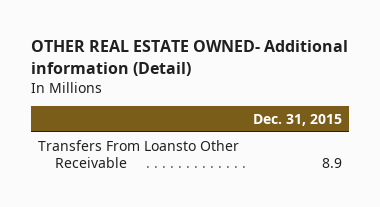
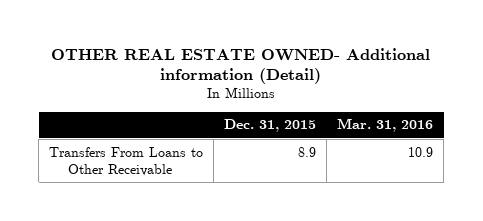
- | Dec. 31, 2015
+ | Dec. 31, 2015 | Mar. 31, 2016
- Transfers From Loansto Other Receivable | 8.9
+ Transfers From Loans to Other Receivable | 8.9 | 10.9

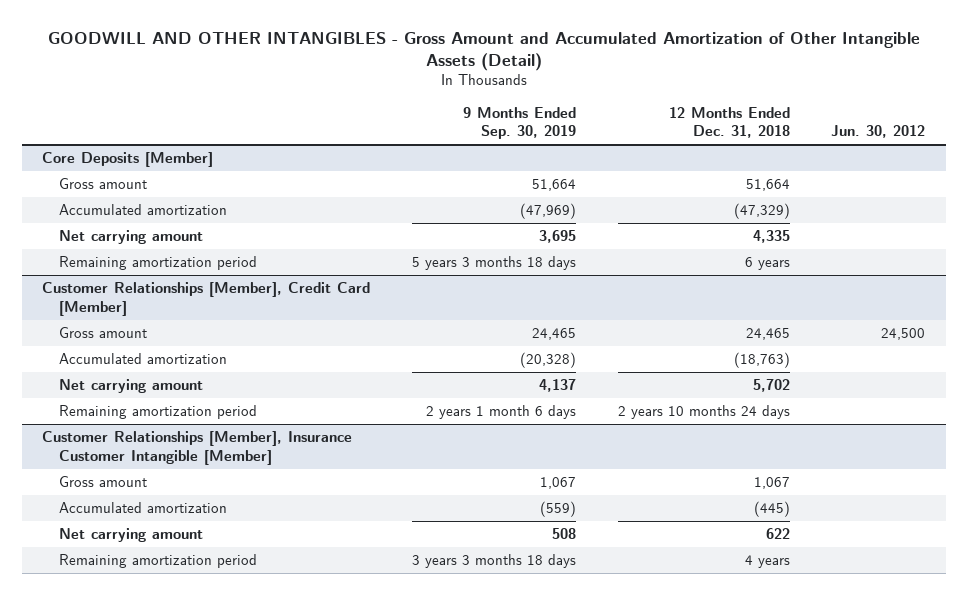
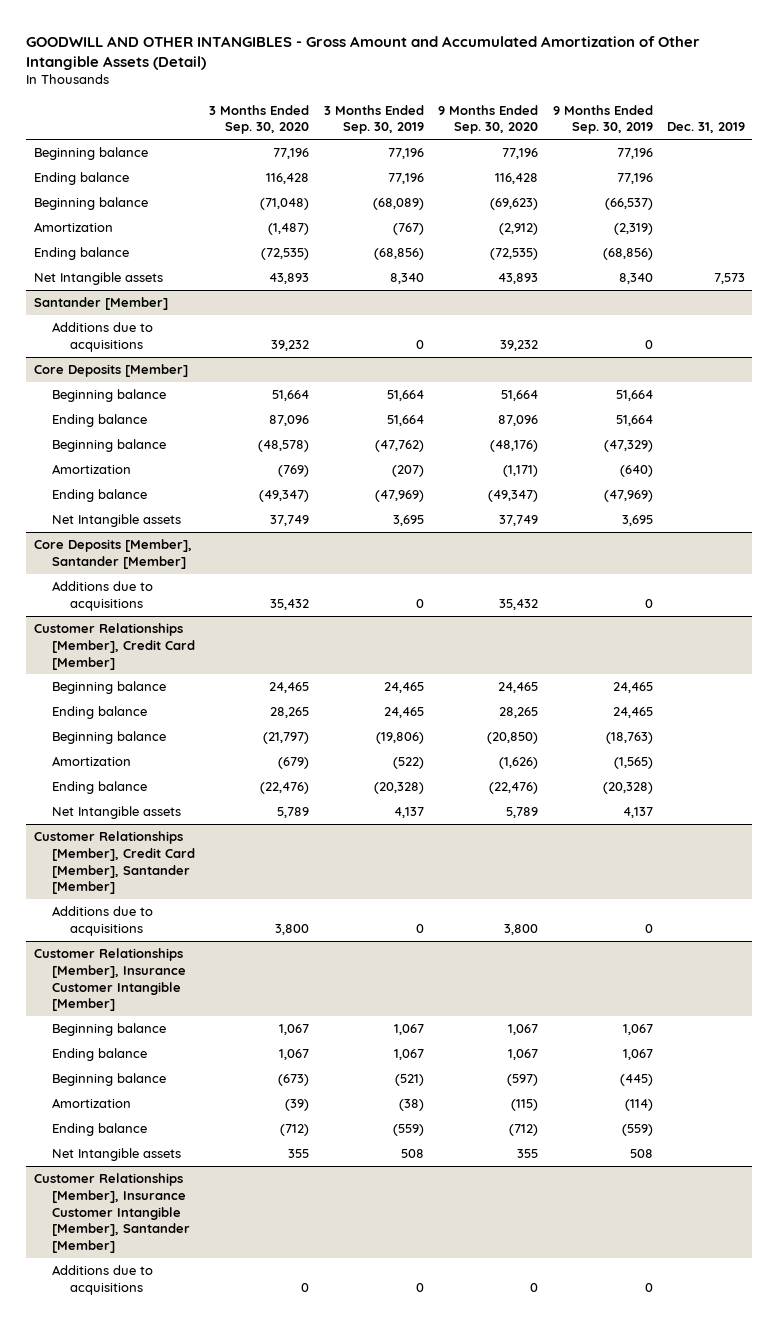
- | 9 Months Ended Sep. 30, 2019 | 12 Months Ended Dec. 31, 2018 | Jun. 30, 2012
+ | 3 Months Ended Sep. 30, 2020 | 3 Months Ended Sep. 30, 2019 | 9 Months Ended Sep. 30, 2020 | 9 Months Ended Sep. 30, 2019 | Dec. 31, 2019
+ Beginning balance | 77,196 | 77,196 | 77,196 | 77,196 |
+ Ending balance | 116,428 | 77,196 | 116,428 | 77,196 |
+ Beginning balance | (71,048) | (68,089) | (69,623) | (66,537) |
+ Amortization | (1,487) | (767) | (2,912) | (2,319) |
+ Ending balance | (72,535) | (68,856) | (72,535) | (68,856) |
+ Net Intangible assets | 43,893 | 8,340 | 43,893 | 8,340 | 7,573
+ Santander [Member]
+ Additions due to acquisitions | 39,232 | 0 | 39,232 | 0 |
@ Core Deposits [Member]
- Gross amount | 51,664 | 51,664 |
- Accumulated amortization | (47,969) | (47,329) |
- Net carrying amount | 3,695 | 4,335 |
- Remaining amortization period | 5 years 3 months 18 days | 6 years |
+ Beginning balance | 51,664 | 51,664 | 51,664 | 51,664 |
+ Ending balance | 87,096 | 51,664 | 87,096 | 51,664 |
+ Beginning balance | (48,578) | (47,762) | (48,176) | (47,329) |
+ Amortization | (769) | (207) | (1,171) | (640) |
+ Ending balance | (49,347) | (47,969) | (49,347) | (47,969) |
+ Net Intangible assets | 37,749 | 3,695 | 37,749 | 3,695 |
+ Core Deposits [Member], Santander [Member]
+ Additions due to acquisitions | 35,432 | 0 | 35,432 | 0 |
@ Customer Relationships [Member], Credit Card [Member]
- Gross amount | 24,465 | 24,465 | 24,500
- Accumulated amortization | (20,328) | (18,763) |
- Net carrying amount | 4,137 | 5,702 |
- Remaining amortization period | 2 years 1 month 6 days | 2 years 10 months 24 days |
+ Beginning balance | 24,465 | 24,465 | 24,465 | 24,465 |
+ Ending balance | 28,265 | 24,465 | 28,265 | 24,465 |
+ Beginning balance | (21,797) | (19,806) | (20,850) | (18,763) |
+ Amortization | (679) | (522) | (1,626) | (1,565) |
+ Ending balance | (22,476) | (20,328) | (22,476) | (20,328) |
+ Net Intangible assets | 5,789 | 4,137 | 5,789 | 4,137 |
+ Customer Relationships [Member], Credit Card [Member], Santander [Member]
+ Additions due to acquisitions | 3,800 | 0 | 3,800 | 0 |
@ Customer Relationships [Member], Insurance Customer Intangible [Member]
- Gross amount | 1,067 | 1,067 |
- Accumulated amortization | (559) | (445) |
- Net carrying amount | 508 | 622 |
- Remaining amortization period | 3 years 3 months 18 days | 4 years |
+ Beginning balance | 1,067 | 1,067 | 1,067 | 1,067 |
+ Ending balance | 1,067 | 1,067 | 1,067 | 1,067 |
+ Beginning balance | (673) | (521) | (597) | (445) |
+ Amortization | (39) | (38) | (115) | (114) |
+ Ending balance | (712) | (559) | (712) | (559) |
+ Net Intangible assets | 355 | 508 | 355 | 508 |
+ Customer Relationships [Member], Insurance Customer Intangible [Member], Santander [Member]
+ Additions due to acquisitions | 0 | 0 | 0 | 0 |

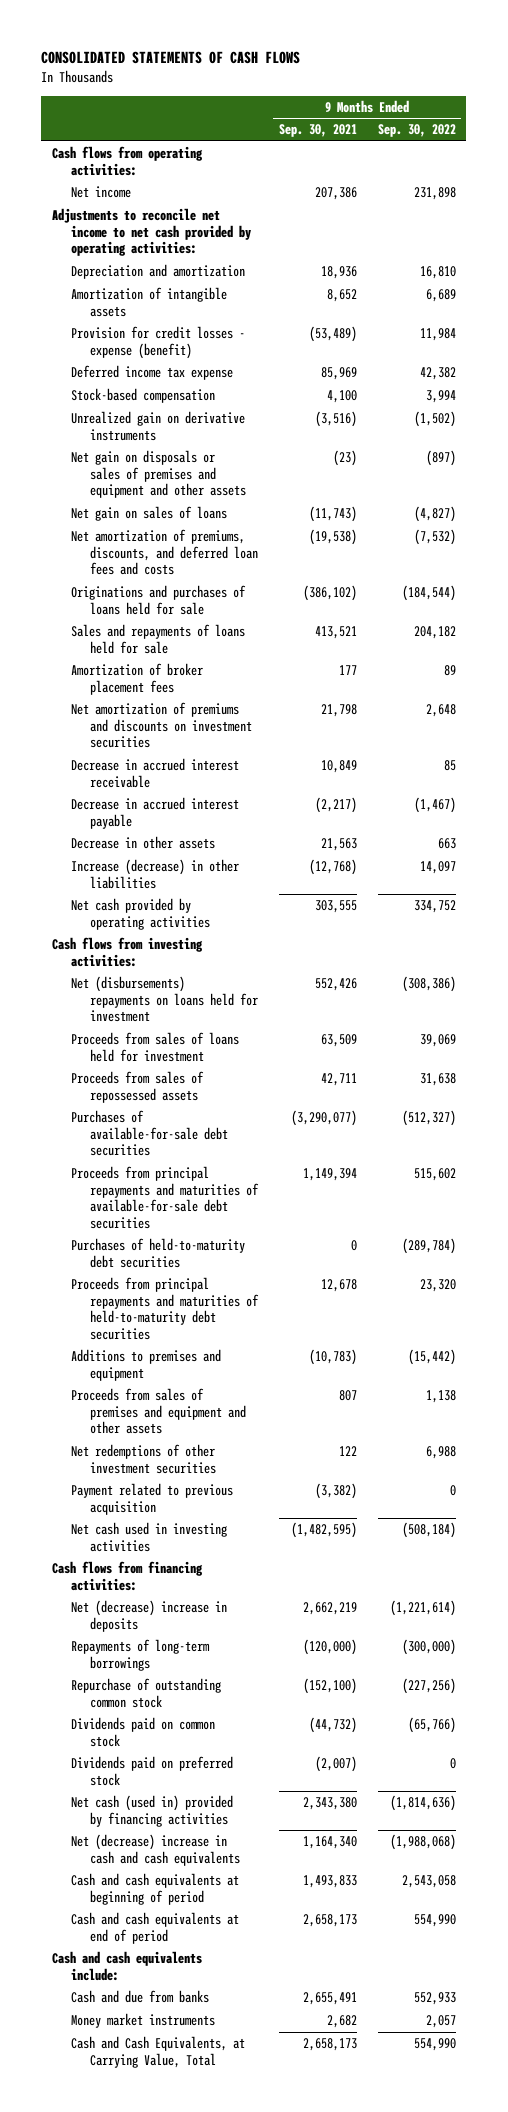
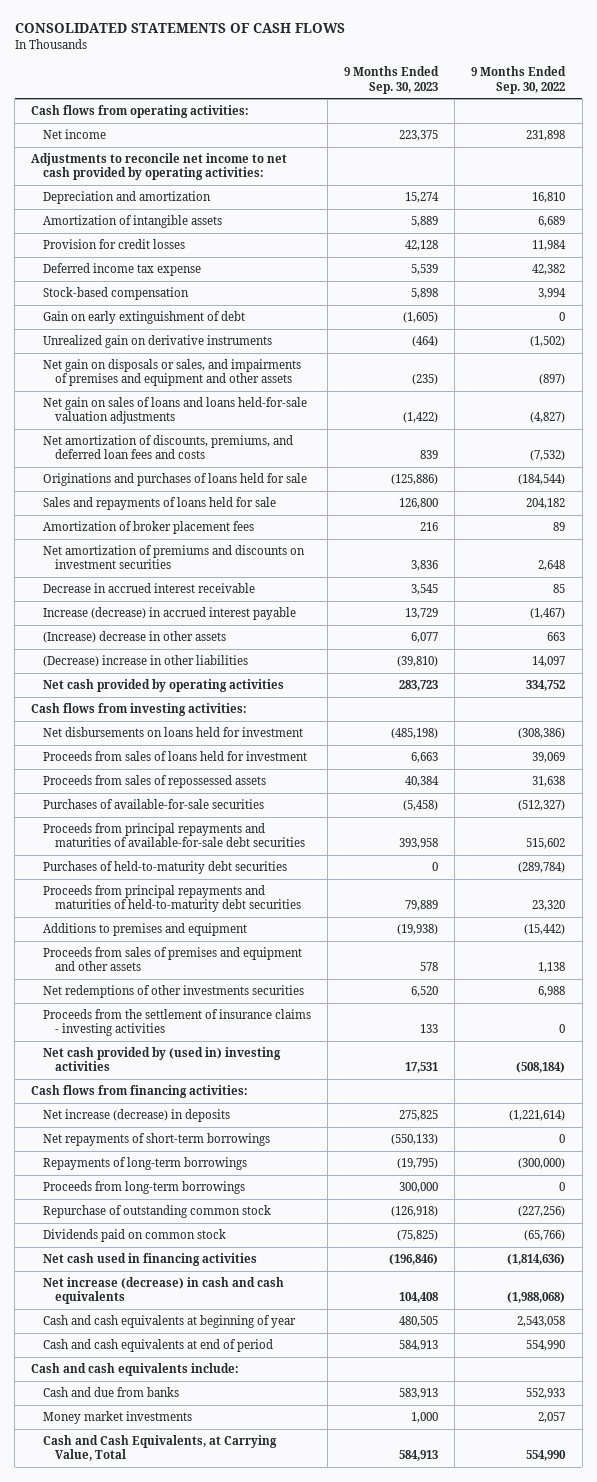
- | 9 Months Ended Sep. 30, 2021 | 9 Months Ended Sep. 30, 2022
+ | 9 Months Ended Sep. 30, 2023 | 9 Months Ended Sep. 30, 2022
- Provision for credit losses - expense (benefit) | (53,489) | 11,984
+ Provision for credit losses | 42,128 | 11,984
+ Gain on early extinguishment of debt | (1,605) | 0
- Net gain on disposals or sales of premises and equipment and other assets | (23) | (897)
- Net gain on sales of loans | (11,743) | (4,827)
- Net amortization of premiums, discounts, and deferred loan fees and costs | (19,538) | (7,532)
+ Net gain on disposals or sales, and impairments of premises and equipment and other assets | (235) | (897)
+ Net gain on sales of loans and loans held-for-sale valuation adjustments | (1,422) | (4,827)
+ Net amortization of discounts, premiums, and deferred loan fees and costs | 839 | (7,532)
- Decrease in accrued interest payable | (2,217) | (1,467)
- Decrease in other assets | 21,563 | 663
- Increase (decrease) in other liabilities | (12,768) | 14,097
+ Increase (decrease) in accrued interest payable | 13,729 | (1,467)
+ (Increase) decrease in other assets | 6,077 | 663
+ (Decrease) increase in other liabilities | (39,810) | 14,097
- Net (disbursements) repayments on loans held for investment | 552,426 | (308,386)
+ Net disbursements on loans held for investment | (485,198) | (308,386)
- Purchases of available-for-sale debt securities | (3,290,077) | (512,327)
+ Purchases of available-for-sale securities | (5,458) | (512,327)
- Net redemptions of other investment securities | 122 | 6,988
- Payment related to previous acquisition | (3,382) | 0
- Net cash used in investing activities | (1,482,595) | (508,184)
+ Net redemptions of other investments securities | 6,520 | 6,988
+ Proceeds from the settlement of insurance claims - investing activities | 133 | 0
+ Net cash provided by (used in) investing activities | 17,531 | (508,184)
- Net (decrease) increase in deposits | 2,662,219 | (1,221,614)
+ Net increase (decrease) in deposits | 275,825 | (1,221,614)
+ Net repayments of short-term borrowings | (550,133) | 0
+ Proceeds from long-term borrowings | 300,000 | 0
- Dividends paid on preferred stock | (2,007) | 0
- Net cash (used in) provided by financing activities | 2,343,380 | (1,814,636)
- Net (decrease) increase in cash and cash equivalents | 1,164,340 | (1,988,068)
- Cash and cash equivalents at beginning of period | 1,493,833 | 2,543,058
+ Net cash used in financing activities | (196,846) | (1,814,636)
+ Net increase (decrease) in cash and cash equivalents | 104,408 | (1,988,068)
+ Cash and cash equivalents at beginning of year | 480,505 | 2,543,058
- Money market instruments | 2,682 | 2,057
+ Money market investments | 1,000 | 2,057

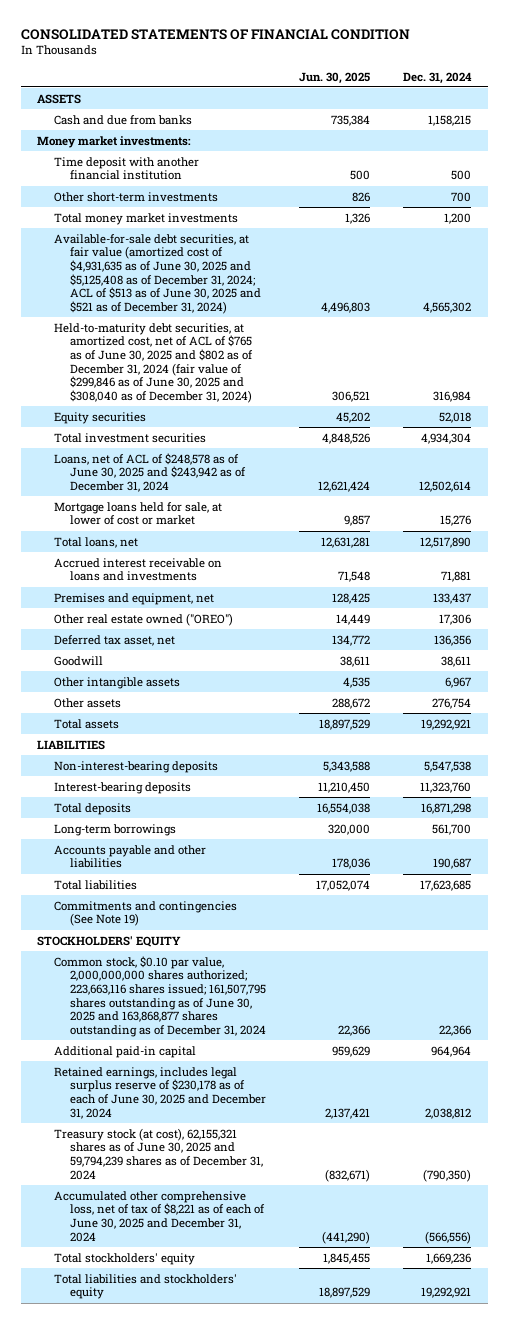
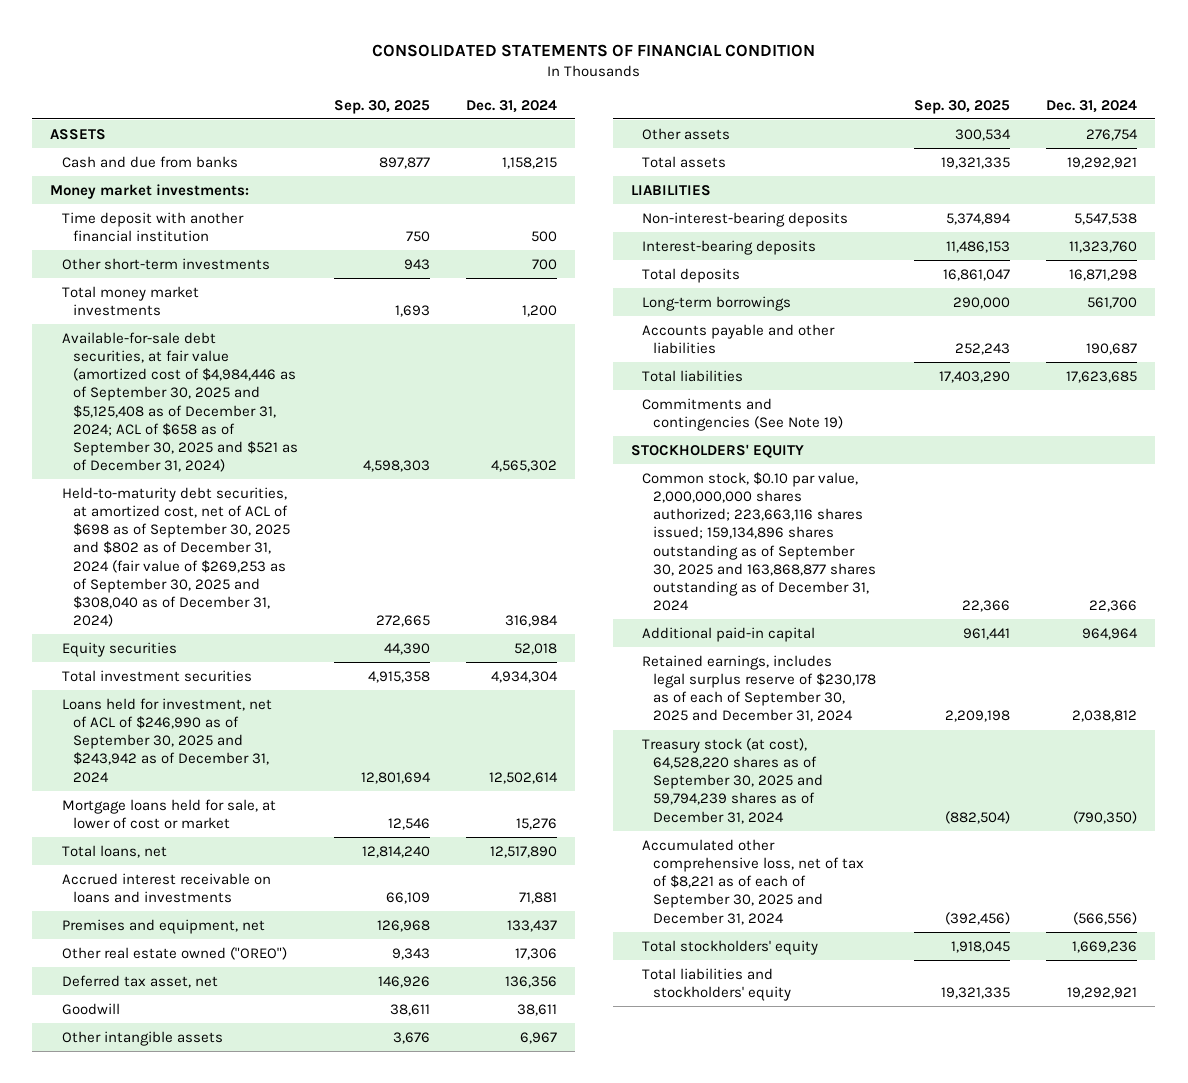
- | Jun. 30, 2025 | Dec. 31, 2024
+ | Sep. 30, 2025 | Dec. 31, 2024
- Available-for-sale debt securities, at fair value (amortized cost of $4,931,635 as of June 30, 2025 and $5,125,408 as of December 31, 2024; ACL of $513 as of June 30, 2025 and $521 as of December 31, 2024) | 4,496,803 | 4,565,302
- Held-to-maturity debt securities, at amortized cost, net of ACL of $765 as of June 30, 2025 and $802 as of December 31, 2024 (fair value of $299,846 as of June 30, 2025 and $308,040 as of December 31, 2024) | 306,521 | 316,984
+ Available-for-sale debt securities, at fair value (amortized cost of $4,984,446 as of September 30, 2025 and $5,125,408 as of December 31, 2024; ACL of $658 as of September 30, 2025 and $521 as of December 31, 2024) | 4,598,303 | 4,565,302
+ Held-to-maturity debt securities, at amortized cost, net of ACL of $698 as of September 30, 2025 and $802 as of December 31, 2024 (fair value of $269,253 as of September 30, 2025 and $308,040 as of December 31, 2024) | 272,665 | 316,984
- Loans, net of ACL of $248,578 as of June 30, 2025 and $243,942 as of December 31, 2024 | 12,621,424 | 12,502,614
+ Loans held for investment, net of ACL of $246,990 as of September 30, 2025 and $243,942 as of December 31, 2024 | 12,801,694 | 12,502,614
- Common stock, $0.10 par value, 2,000,000,000 shares authorized; 223,663,116 shares issued; 161,507,795 shares outstanding as of June 30, 2025 and 163,868,877 shares outstanding as of December 31, 2024 | 22,366 | 22,366
+ Common stock, $0.10 par value, 2,000,000,000 shares authorized; 223,663,116 shares issued; 159,134,896 shares outstanding as of September 30, 2025 and 163,868,877 shares outstanding as of December 31, 2024 | 22,366 | 22,366
- Retained earnings, includes legal surplus reserve of $230,178 as of each of June 30, 2025 and December 31, 2024 | 2,137,421 | 2,038,812
- Treasury stock (at cost), 62,155,321 shares as of June 30, 2025 and 59,794,239 shares as of December 31, 2024 | (832,671) | (790,350)
- Accumulated other comprehensive loss, net of tax of $8,221 as of each of June 30, 2025 and December 31, 2024 | (441,290) | (566,556)
+ Retained earnings, includes legal surplus reserve of $230,178 as of each of September 30, 2025 and December 31, 2024 | 2,209,198 | 2,038,812
+ Treasury stock (at cost), 64,528,220 shares as of September 30, 2025 and 59,794,239 shares as of December 31, 2024 | (882,504) | (790,350)
+ Accumulated other comprehensive loss, net of tax of $8,221 as of each of September 30, 2025 and December 31, 2024 | (392,456) | (566,556)

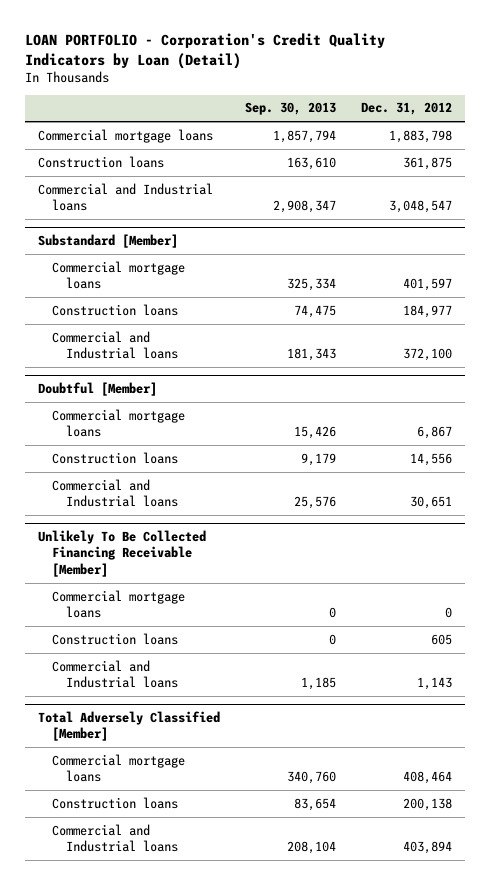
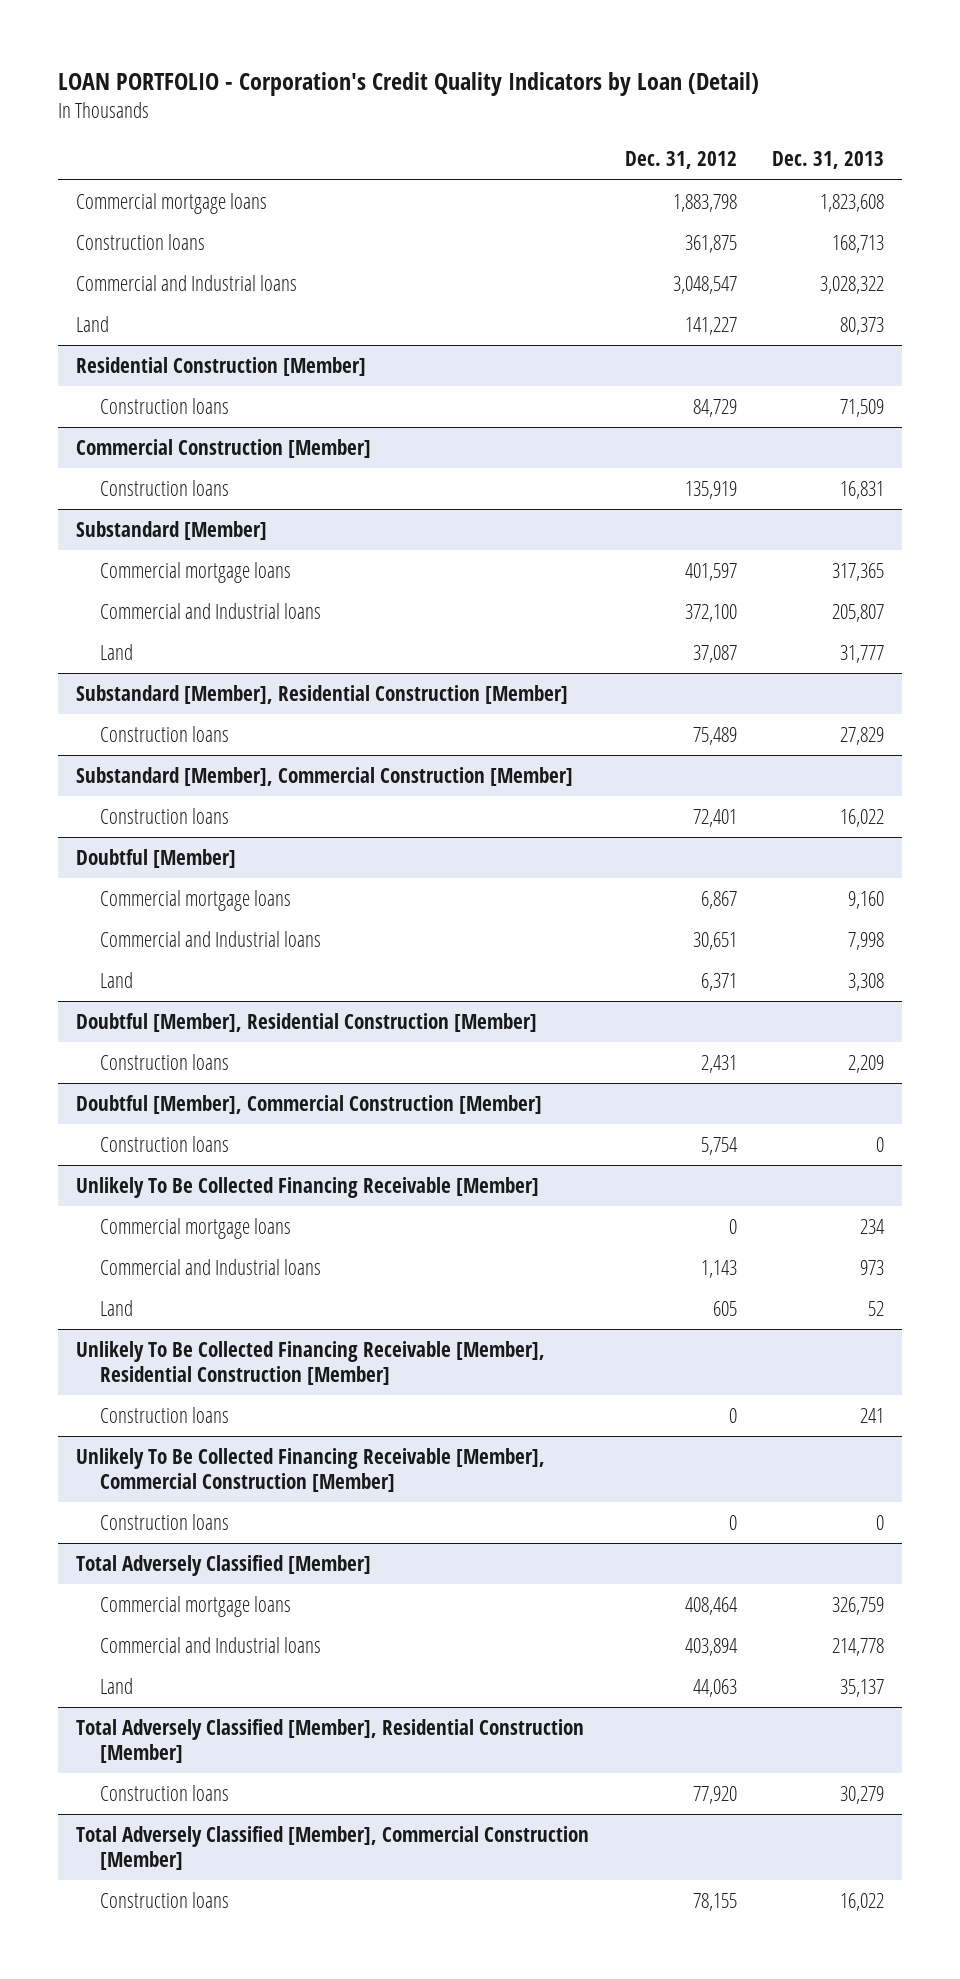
- | Sep. 30, 2013 | Dec. 31, 2012
+ | Dec. 31, 2012 | Dec. 31, 2013
+ Land | 141,227 | 80,373
+ Residential Construction [Member]
+ Construction loans | 84,729 | 71,509
+ Commercial Construction [Member]
+ Construction loans | 135,919 | 16,831
@ Substandard [Member]
- Construction loans | 74,475 | 184,977
+ Land | 37,087 | 31,777
+ Substandard [Member], Residential Construction [Member]
+ Construction loans | 75,489 | 27,829
+ Substandard [Member], Commercial Construction [Member]
+ Construction loans | 72,401 | 16,022
@ Doubtful [Member]
- Construction loans | 9,179 | 14,556
+ Land | 6,371 | 3,308
+ Doubtful [Member], Residential Construction [Member]
+ Construction loans | 2,431 | 2,209
+ Doubtful [Member], Commercial Construction [Member]
+ Construction loans | 5,754 | 0
@ Unlikely To Be Collected Financing Receivable [Member]
- Construction loans | 0 | 605
+ Land | 605 | 52
+ Unlikely To Be Collected Financing Receivable [Member], Residential Construction [Member]
+ Construction loans | 0 | 241
+ Unlikely To Be Collected Financing Receivable [Member], Commercial Construction [Member]
+ Construction loans | 0 | 0
@ Total Adversely Classified [Member]
- Construction loans | 83,654 | 200,138
+ Land | 44,063 | 35,137
+ Total Adversely Classified [Member], Residential Construction [Member]
+ Construction loans | 77,920 | 30,279
+ Total Adversely Classified [Member], Commercial Construction [Member]
+ Construction loans | 78,155 | 16,022

